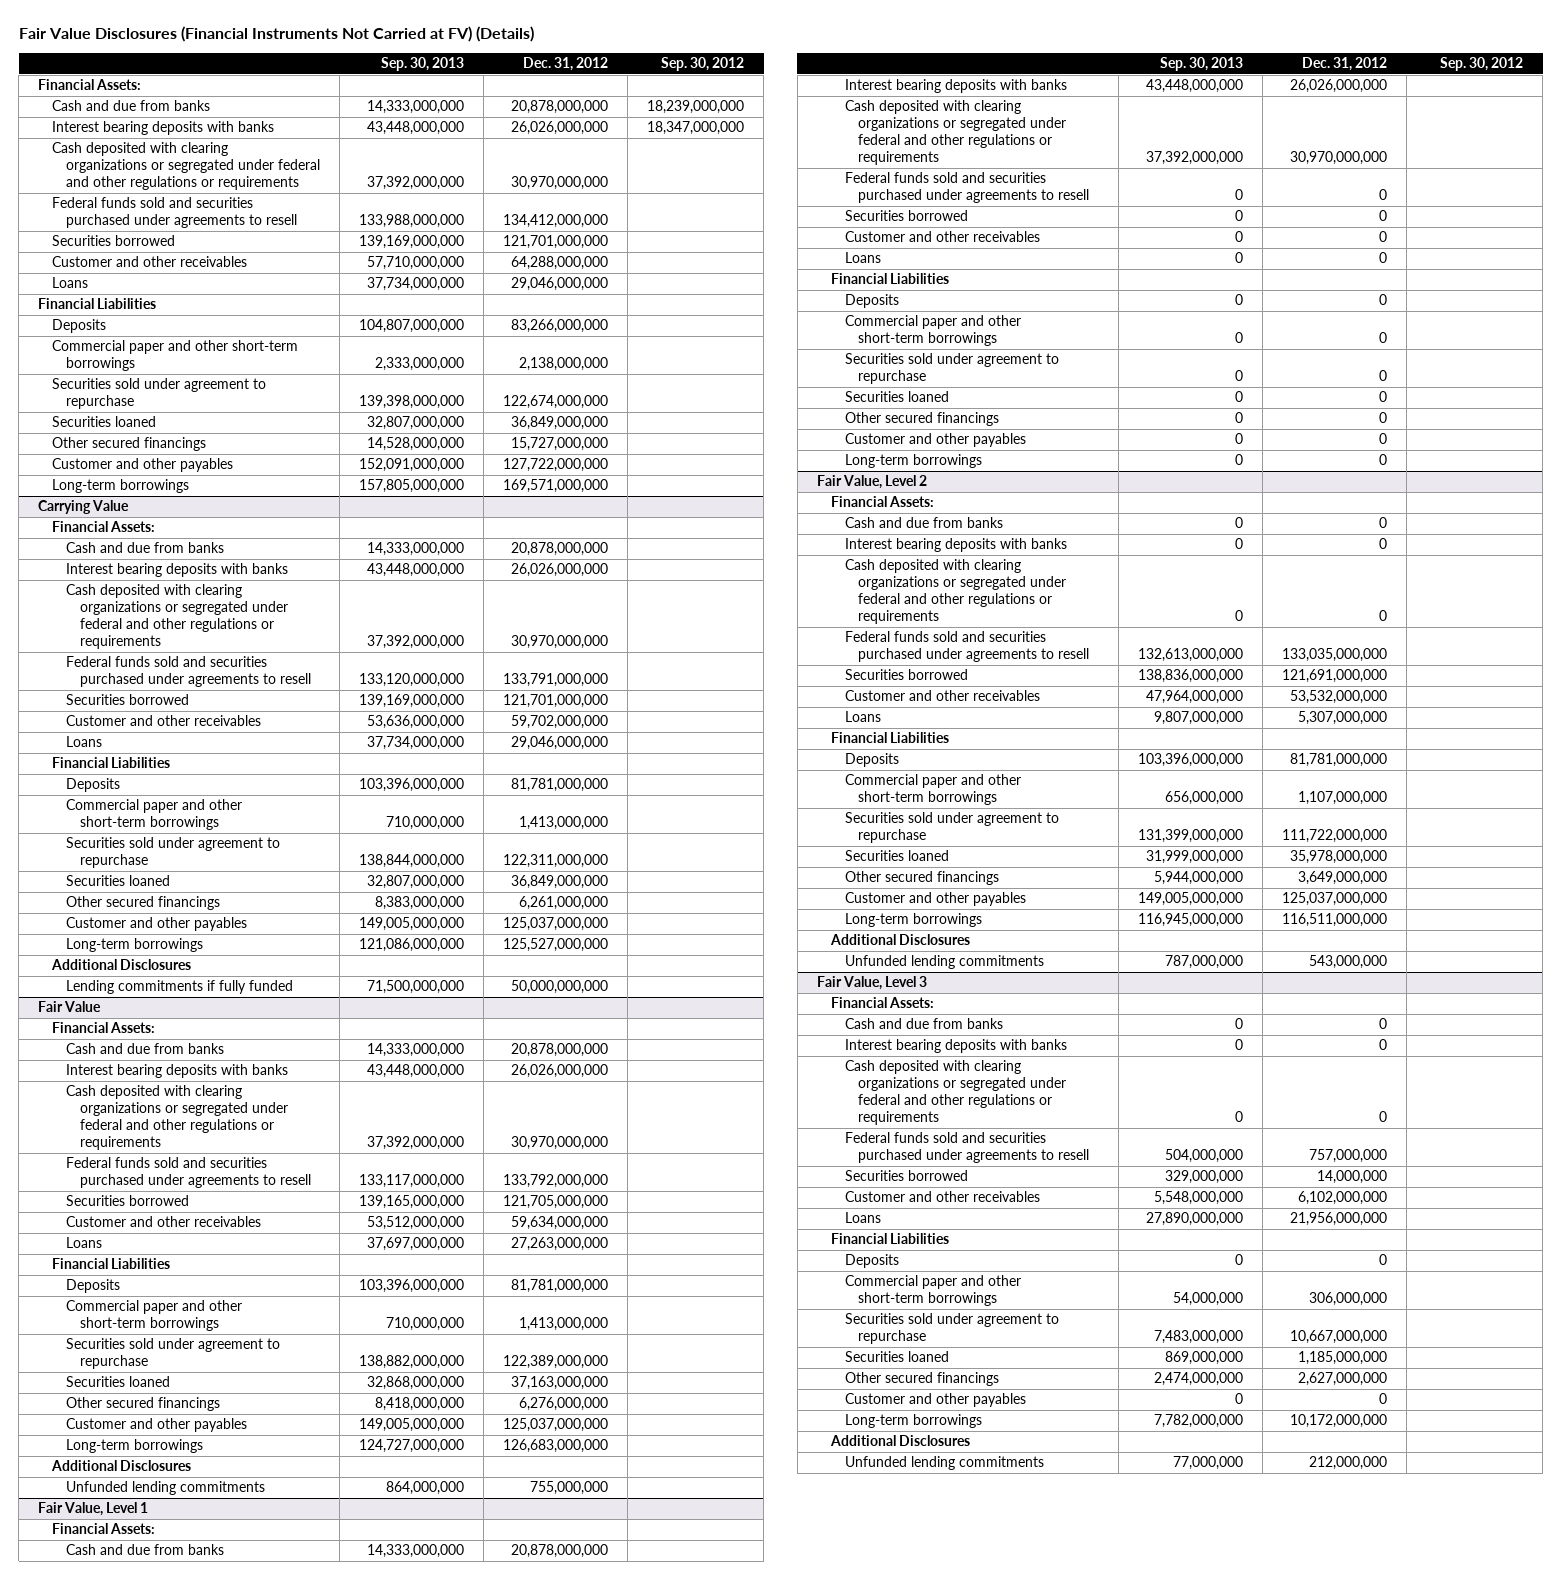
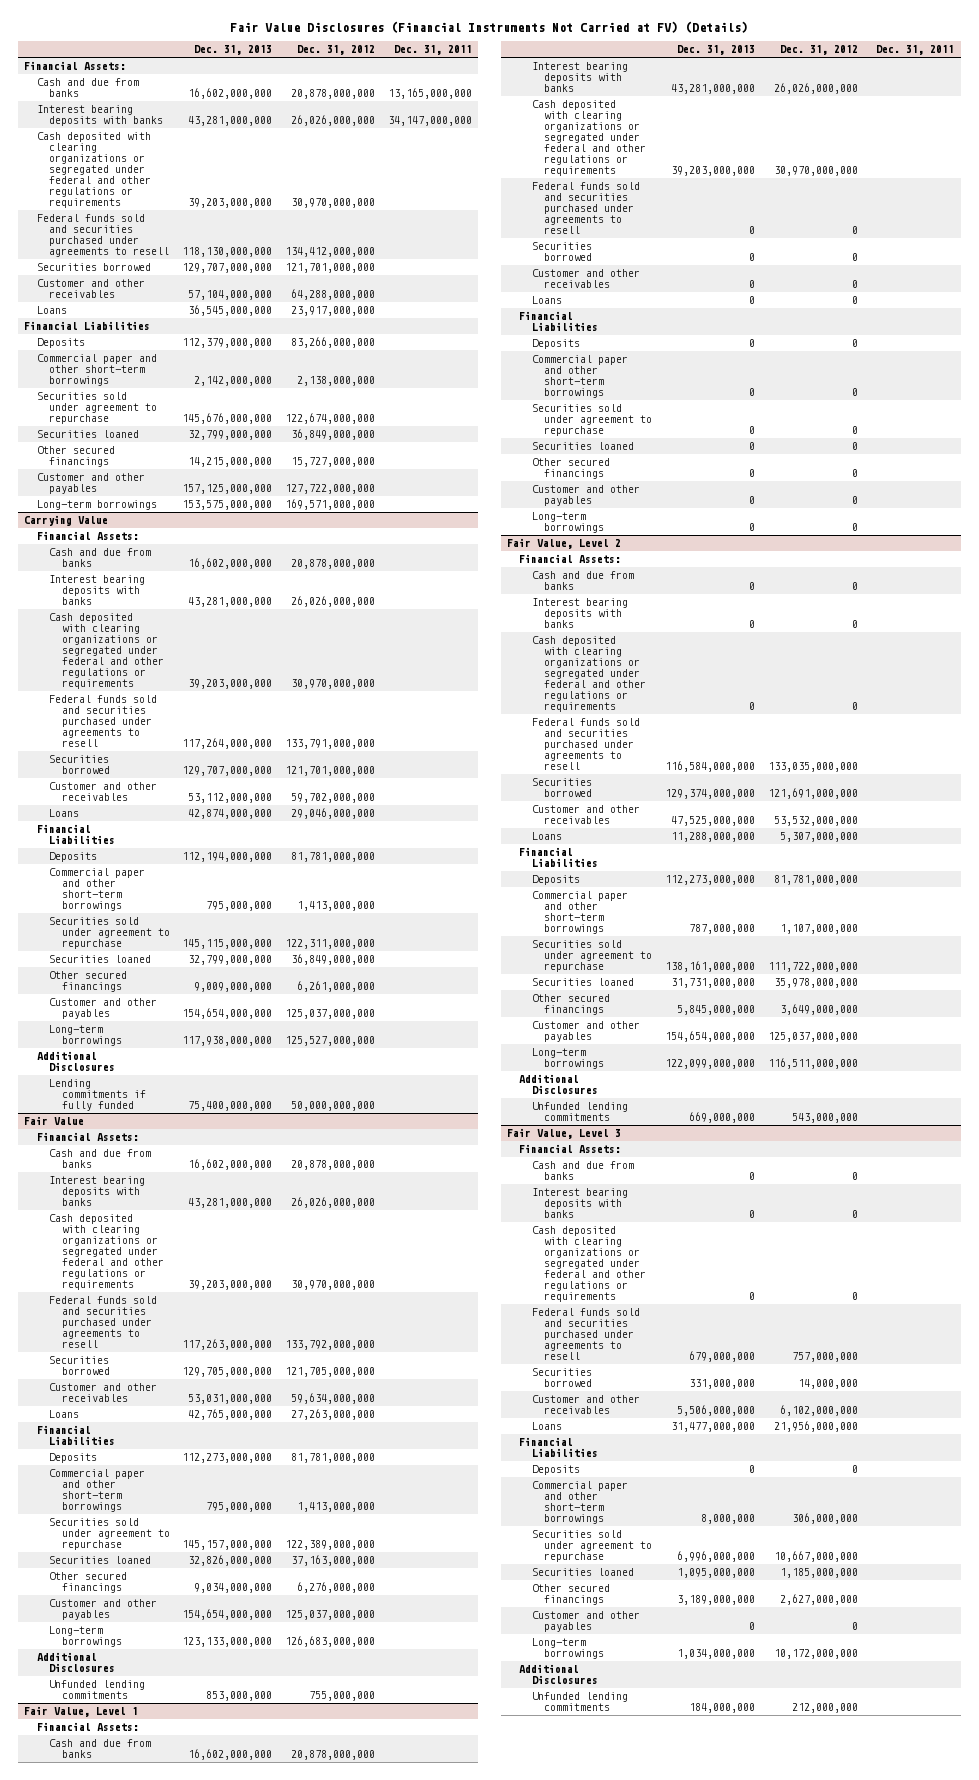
- | Sep. 30, 2013 | Dec. 31, 2012 | Sep. 30, 2012
+ | Dec. 31, 2013 | Dec. 31, 2012 | Dec. 31, 2011
- Loans | 37,734,000,000 | 29,046,000,000 |
+ Loans | 36,545,000,000 | 23,917,000,000 |

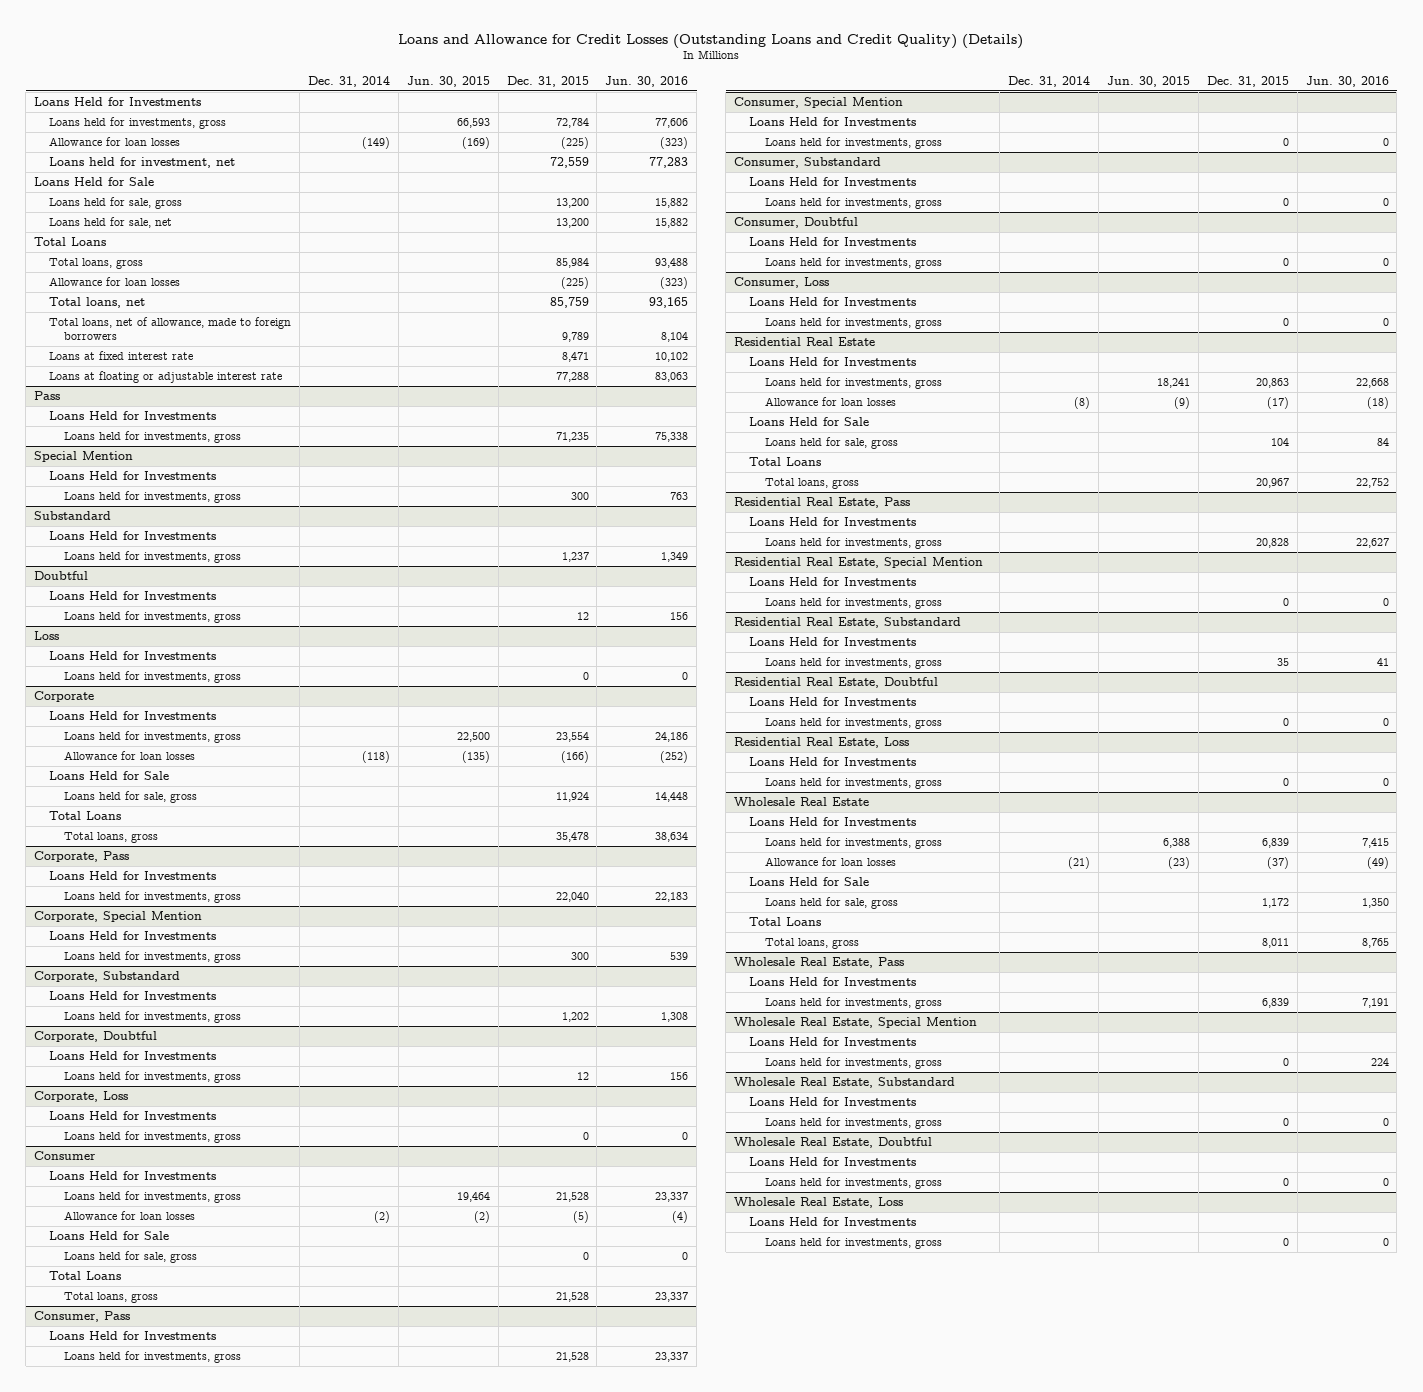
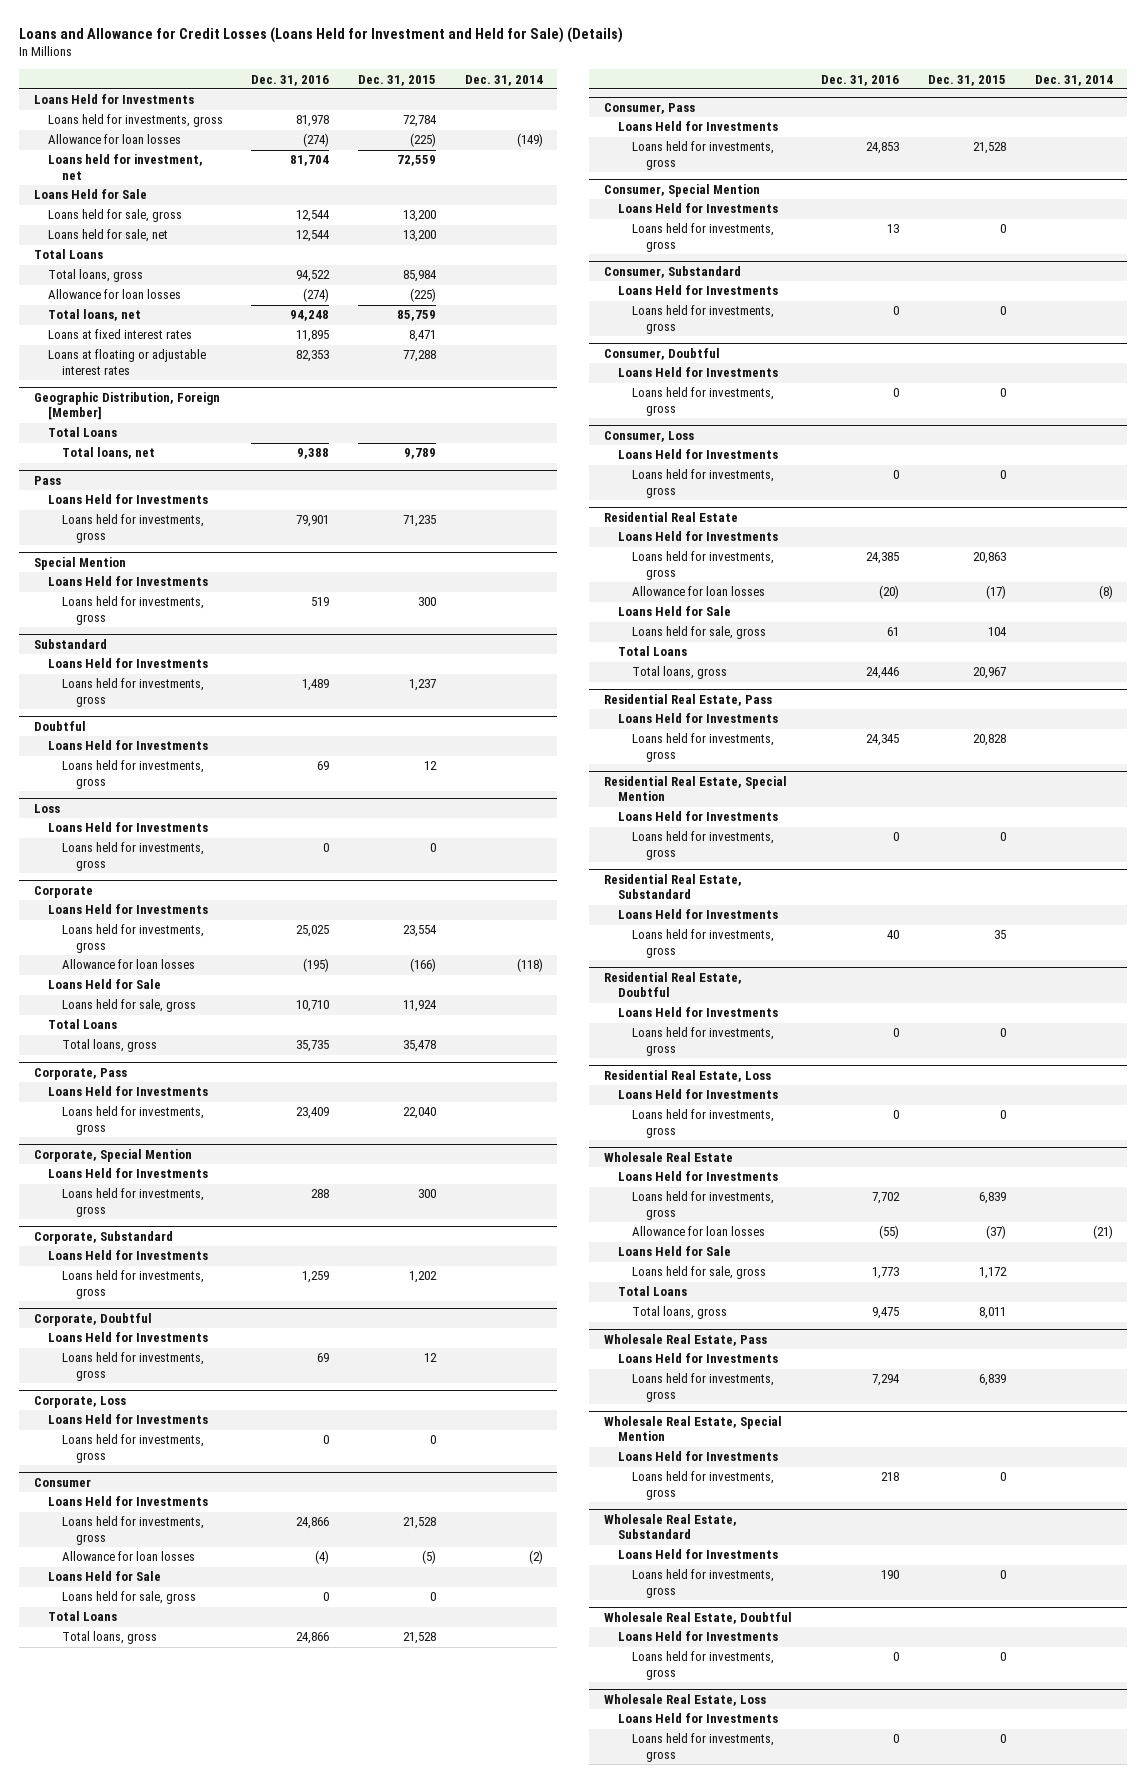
- Loans and Allowance for Credit Losses (Outstanding Loans and Credit Quality) (Details)
+ Loans and Allowance for Credit Losses (Loans Held for Investment and Held for Sale) (Details)
- | Dec. 31, 2014 | Jun. 30, 2015 | Dec. 31, 2015 | Jun. 30, 2016
+ | Dec. 31, 2016 | Dec. 31, 2015 | Dec. 31, 2014
- Total loans, net of allowance, made to foreign borrowers | | | 9,789 | 8,104
- Loans at fixed interest rate | | | 8,471 | 10,102
- Loans at floating or adjustable interest rate | | | 77,288 | 83,063
+ Loans at fixed interest rates | 11,895 | 8,471 |
+ Loans at floating or adjustable interest rates | 82,353 | 77,288 |
+ Geographic Distribution, Foreign [Member]
+ Total Loans
+ Total loans, net | 9,388 | 9,789 |

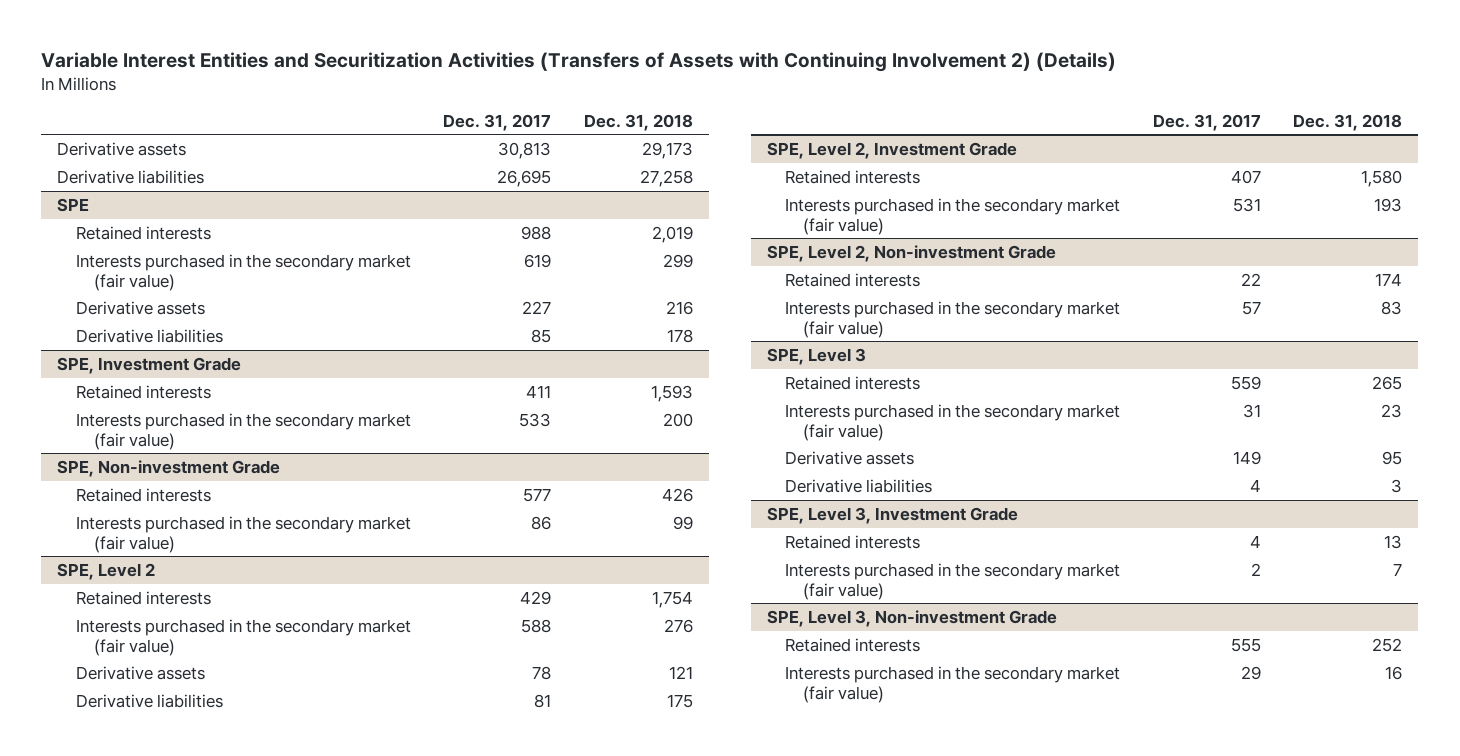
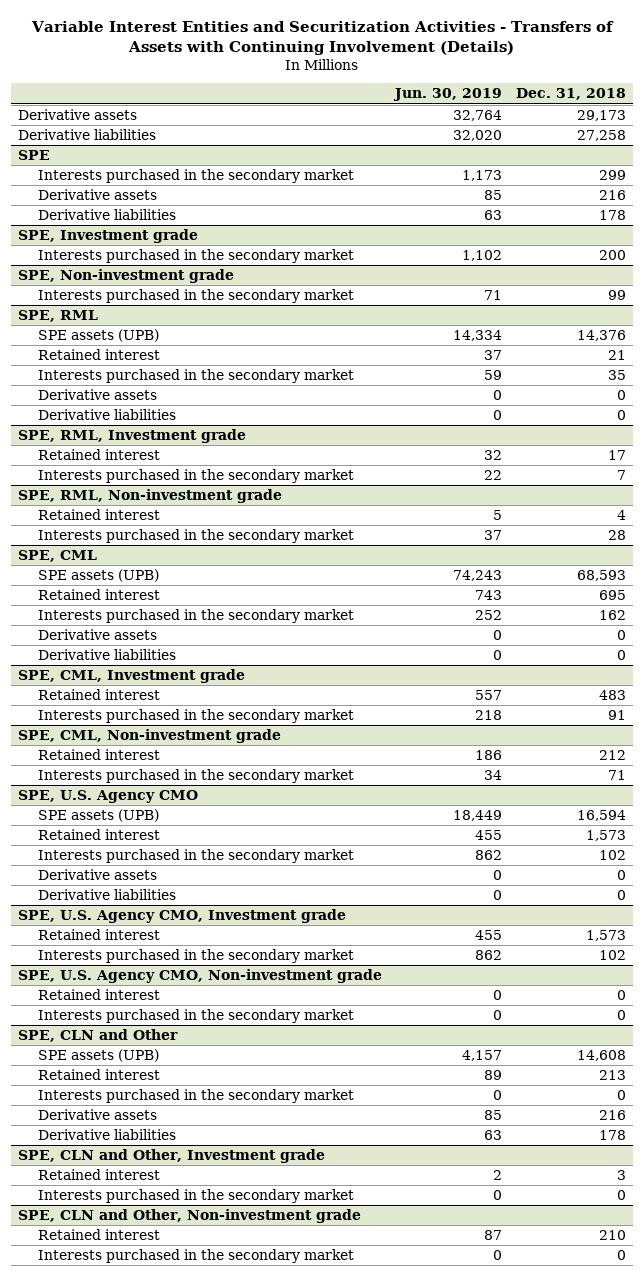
- Variable Interest Entities and Securitization Activities (Transfers of Assets with Continuing Involvement 2) (Details)
+ Variable Interest Entities and Securitization Activities - Transfers of Assets with Continuing Involvement (Details)
- | Dec. 31, 2017 | Dec. 31, 2018
+ | Jun. 30, 2019 | Dec. 31, 2018
@ SPE
- Retained interests | 988 | 2,019
- Interests purchased in the secondary market (fair value) | 619 | 299
+ Interests purchased in the secondary market | 1,173 | 299
- SPE, Investment Grade
- Retained interests | 411 | 1,593
- Interests purchased in the secondary market (fair value) | 533 | 200
- SPE, Non-investment Grade
- Retained interests | 577 | 426
- Interests purchased in the secondary market (fair value) | 86 | 99
- SPE, Level 2
- Retained interests | 429 | 1,754
- Interests purchased in the secondary market (fair value) | 588 | 276
- Derivative assets | 78 | 121
- Derivative liabilities | 81 | 175
- SPE, Level 2, Investment Grade
- Retained interests | 407 | 1,580
- Interests purchased in the secondary market (fair value) | 531 | 193
- SPE, Level 2, Non-investment Grade
- Retained interests | 22 | 174
- Interests purchased in the secondary market (fair value) | 57 | 83
- SPE, Level 3
- Retained interests | 559 | 265
- Interests purchased in the secondary market (fair value) | 31 | 23
- Derivative assets | 149 | 95
- Derivative liabilities | 4 | 3
- SPE, Level 3, Investment Grade
- Retained interests | 4 | 13
- Interests purchased in the secondary market (fair value) | 2 | 7
- SPE, Level 3, Non-investment Grade
- Retained interests | 555 | 252
- Interests purchased in the secondary market (fair value) | 29 | 16
+ SPE, Investment grade
+ Interests purchased in the secondary market | 1,102 | 200
+ SPE, Non-investment grade
+ Interests purchased in the secondary market | 71 | 99
+ SPE, RML
+ SPE assets (UPB) | 14,334 | 14,376
+ Retained interest | 37 | 21
+ Interests purchased in the secondary market | 59 | 35
+ Derivative assets | 0 | 0
+ Derivative liabilities | 0 | 0
+ SPE, RML, Investment grade
+ Retained interest | 32 | 17
+ Interests purchased in the secondary market | 22 | 7
+ SPE, RML, Non-investment grade
+ Retained interest | 5 | 4
+ Interests purchased in the secondary market | 37 | 28
+ SPE, CML
+ SPE assets (UPB) | 74,243 | 68,593
+ Retained interest | 743 | 695
+ Interests purchased in the secondary market | 252 | 162
+ Derivative assets | 0 | 0
+ Derivative liabilities | 0 | 0
+ SPE, CML, Investment grade
+ Retained interest | 557 | 483
+ Interests purchased in the secondary market | 218 | 91
+ SPE, CML, Non-investment grade
+ Retained interest | 186 | 212
+ Interests purchased in the secondary market | 34 | 71
+ SPE, U.S. Agency CMO
+ SPE assets (UPB) | 18,449 | 16,594
+ Retained interest | 455 | 1,573
+ Interests purchased in the secondary market | 862 | 102
+ Derivative assets | 0 | 0
+ Derivative liabilities | 0 | 0
+ SPE, U.S. Agency CMO, Investment grade
+ Retained interest | 455 | 1,573
+ Interests purchased in the secondary market | 862 | 102
+ SPE, U.S. Agency CMO, Non-investment grade
+ Retained interest | 0 | 0
+ Interests purchased in the secondary market | 0 | 0
+ SPE, CLN and Other
+ SPE assets (UPB) | 4,157 | 14,608
+ Retained interest | 89 | 213
+ Interests purchased in the secondary market | 0 | 0
+ Derivative assets | 85 | 216
+ Derivative liabilities | 63 | 178
+ SPE, CLN and Other, Investment grade
+ Retained interest | 2 | 3
+ Interests purchased in the secondary market | 0 | 0
+ SPE, CLN and Other, Non-investment grade
+ Retained interest | 87 | 210
+ Interests purchased in the secondary market | 0 | 0

